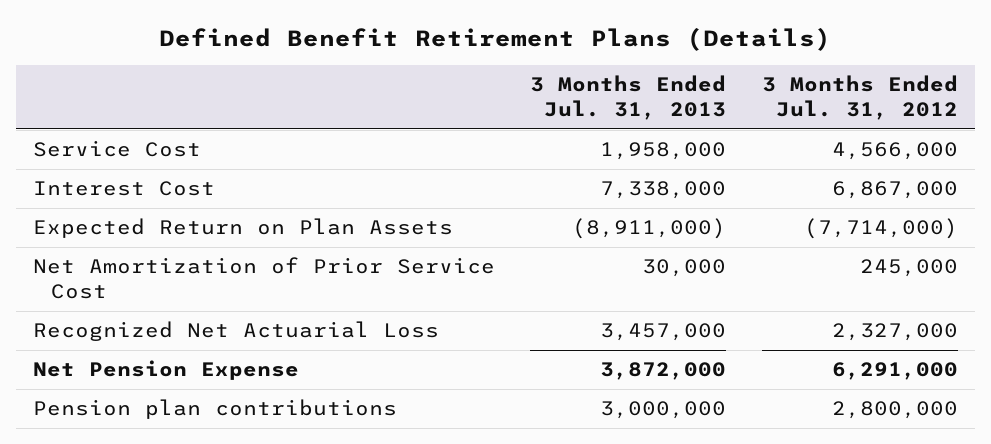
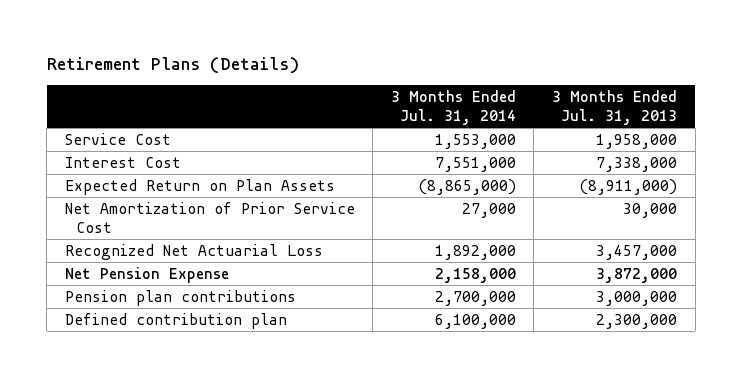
- Defined Benefit Retirement Plans (Details)
+ Retirement Plans (Details)
- | 3 Months Ended Jul. 31, 2013 | 3 Months Ended Jul. 31, 2012
+ | 3 Months Ended Jul. 31, 2014 | 3 Months Ended Jul. 31, 2013
+ Defined contribution plan | 6,100,000 | 2,300,000

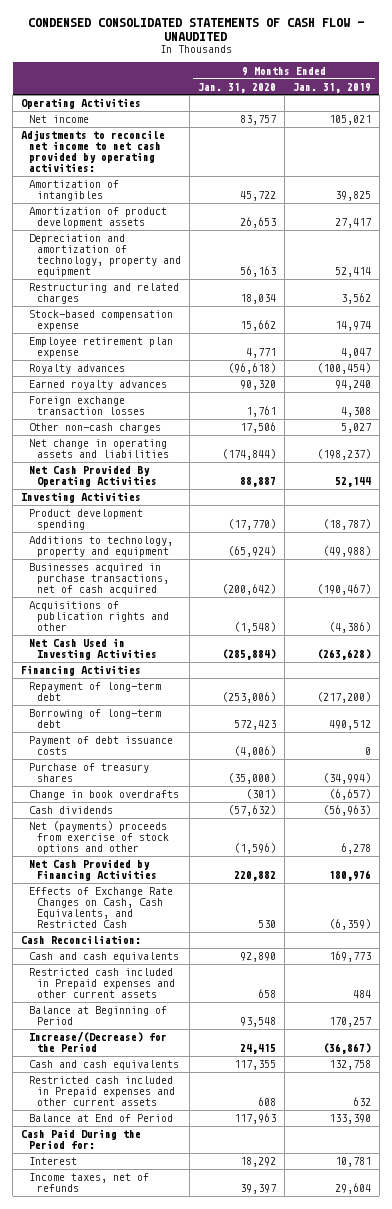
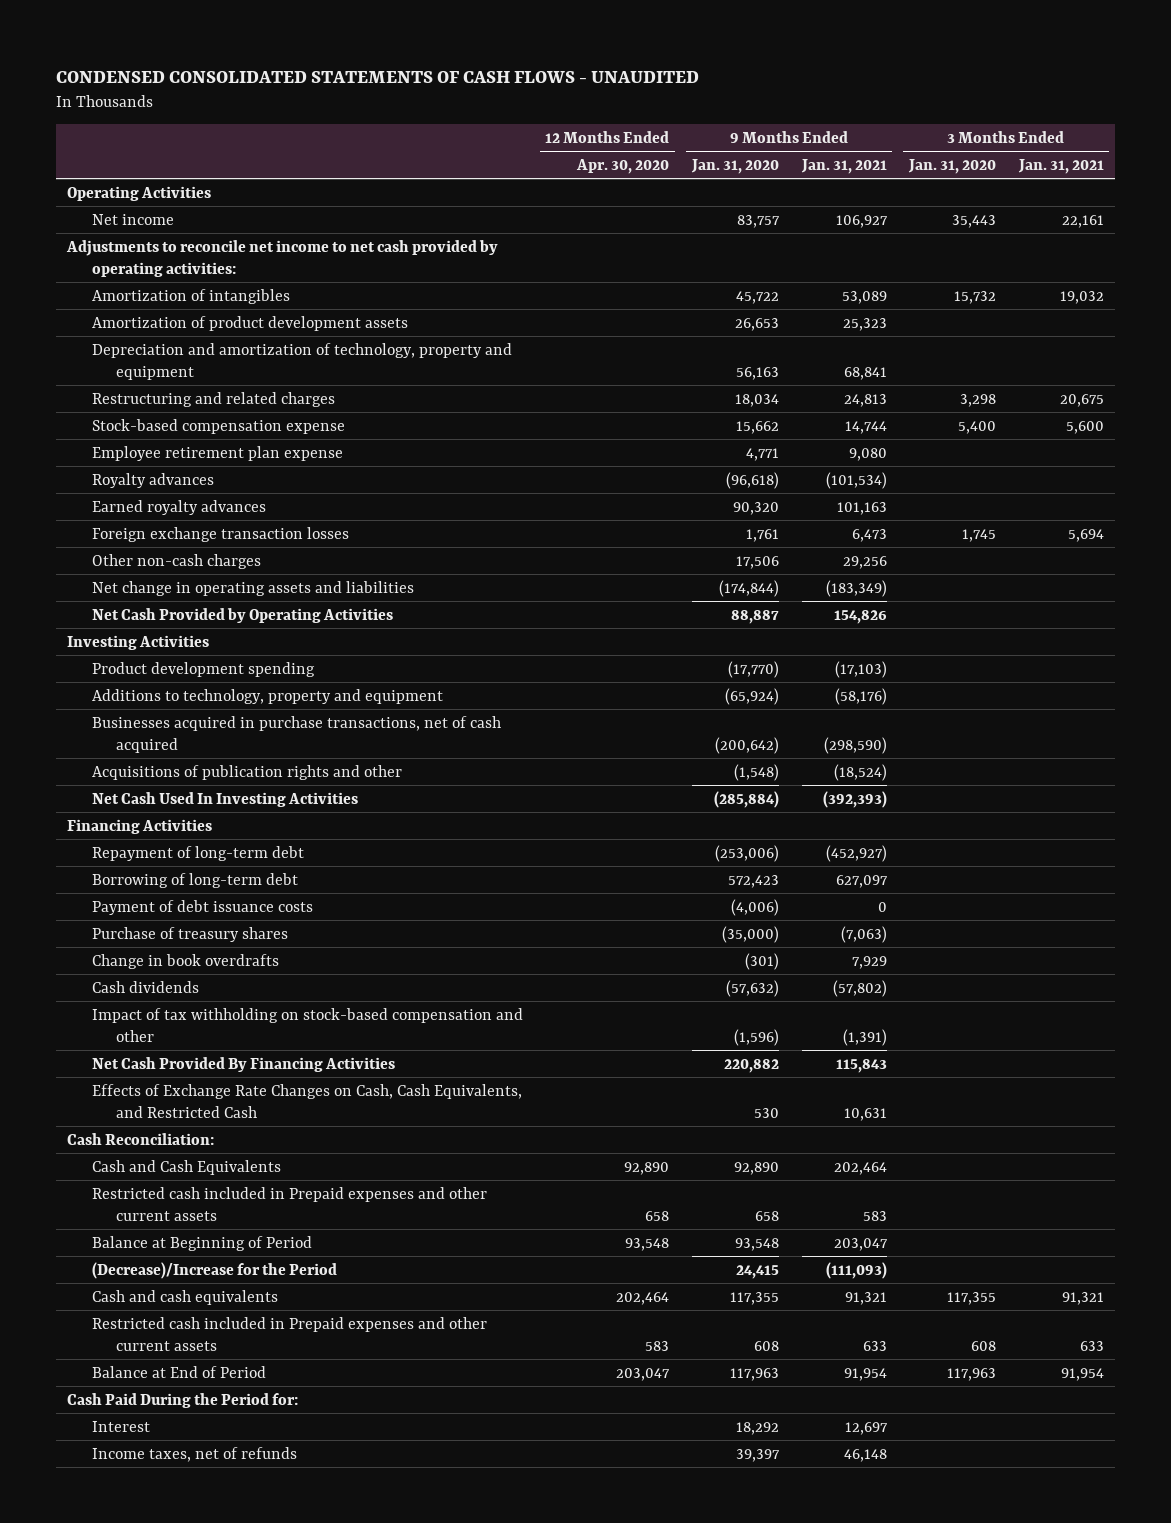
- CONDENSED CONSOLIDATED STATEMENTS OF CASH FLOW - UNAUDITED
+ CONDENSED CONSOLIDATED STATEMENTS OF CASH FLOWS - UNAUDITED
- | 9 Months Ended Jan. 31, 2020 | 9 Months Ended Jan. 31, 2019
+ | 12 Months Ended Apr. 30, 2020 | 9 Months Ended Jan. 31, 2020 | 9 Months Ended Jan. 31, 2021 | 3 Months Ended Jan. 31, 2020 | 3 Months Ended Jan. 31, 2021
- Net Cash Provided By Operating Activities | 88,887 | 52,144
+ Net Cash Provided by Operating Activities | | 88,887 | 154,826 | |
- Net Cash Used in Investing Activities | (285,884) | (263,628)
+ Net Cash Used In Investing Activities | | (285,884) | (392,393) | |
- Net (payments) proceeds from exercise of stock options and other | (1,596) | 6,278
- Net Cash Provided by Financing Activities | 220,882 | 180,976
+ Impact of tax withholding on stock-based compensation and other | | (1,596) | (1,391) | |
+ Net Cash Provided By Financing Activities | | 220,882 | 115,843 | |
- Cash and cash equivalents | 92,890 | 169,773
+ Cash and Cash Equivalents | 92,890 | 92,890 | 202,464 | |
- Increase/(Decrease) for the Period | 24,415 | (36,867)
+ (Decrease)/Increase for the Period | | 24,415 | (111,093) | |

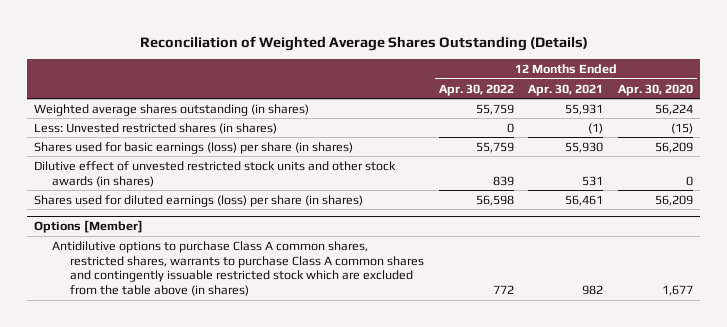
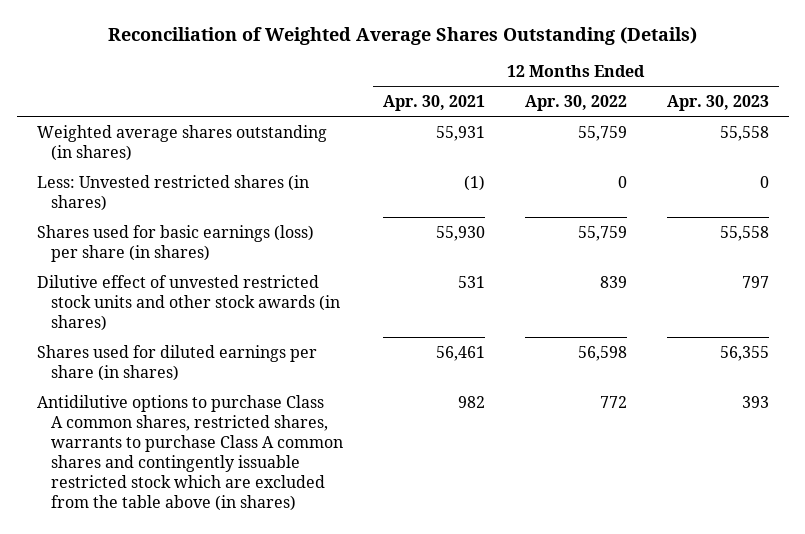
- | 12 Months Ended Apr. 30, 2022 | 12 Months Ended Apr. 30, 2021 | 12 Months Ended Apr. 30, 2020
+ | 12 Months Ended Apr. 30, 2021 | 12 Months Ended Apr. 30, 2022 | 12 Months Ended Apr. 30, 2023
- Shares used for diluted earnings (loss) per share (in shares) | 56,598 | 56,461 | 56,209
- Options [Member]
+ Shares used for diluted earnings per share (in shares) | 56,461 | 56,598 | 56,355

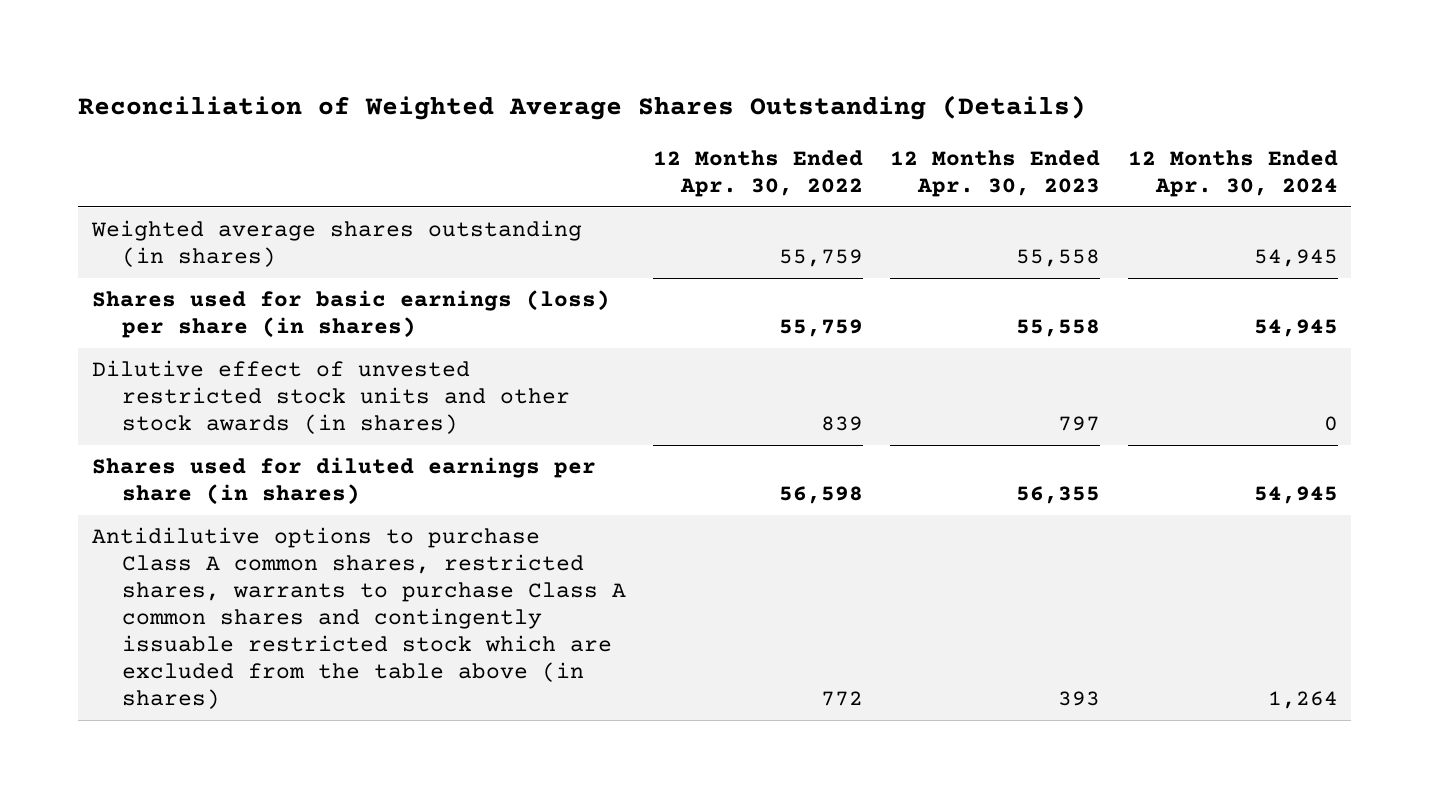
- | 12 Months Ended Apr. 30, 2021 | 12 Months Ended Apr. 30, 2022 | 12 Months Ended Apr. 30, 2023
+ | 12 Months Ended Apr. 30, 2022 | 12 Months Ended Apr. 30, 2023 | 12 Months Ended Apr. 30, 2024
- Less: Unvested restricted shares (in shares) | (1) | 0 | 0

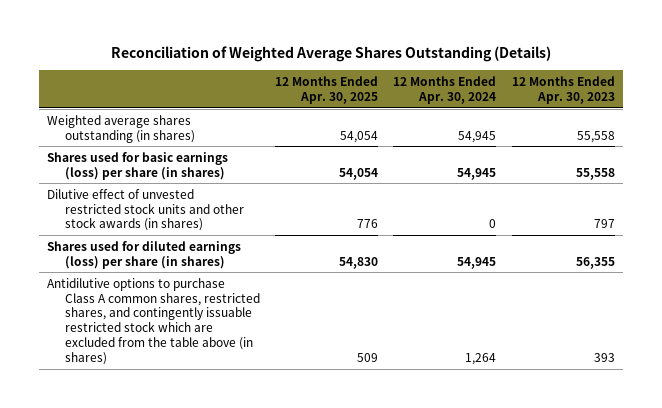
- | 12 Months Ended Apr. 30, 2022 | 12 Months Ended Apr. 30, 2023 | 12 Months Ended Apr. 30, 2024
+ | 12 Months Ended Apr. 30, 2025 | 12 Months Ended Apr. 30, 2024 | 12 Months Ended Apr. 30, 2023
- Shares used for diluted earnings per share (in shares) | 56,598 | 56,355 | 54,945
- Antidilutive options to purchase Class A common shares, restricted shares, warrants to purchase Class A common shares and contingently issuable restricted stock which are excluded from the table above (in shares) | 772 | 393 | 1,264
+ Shares used for diluted earnings (loss) per share (in shares) | 54,830 | 54,945 | 56,355
+ Antidilutive options to purchase Class A common shares, restricted shares, and contingently issuable restricted stock which are excluded from the table above (in shares) | 509 | 1,264 | 393

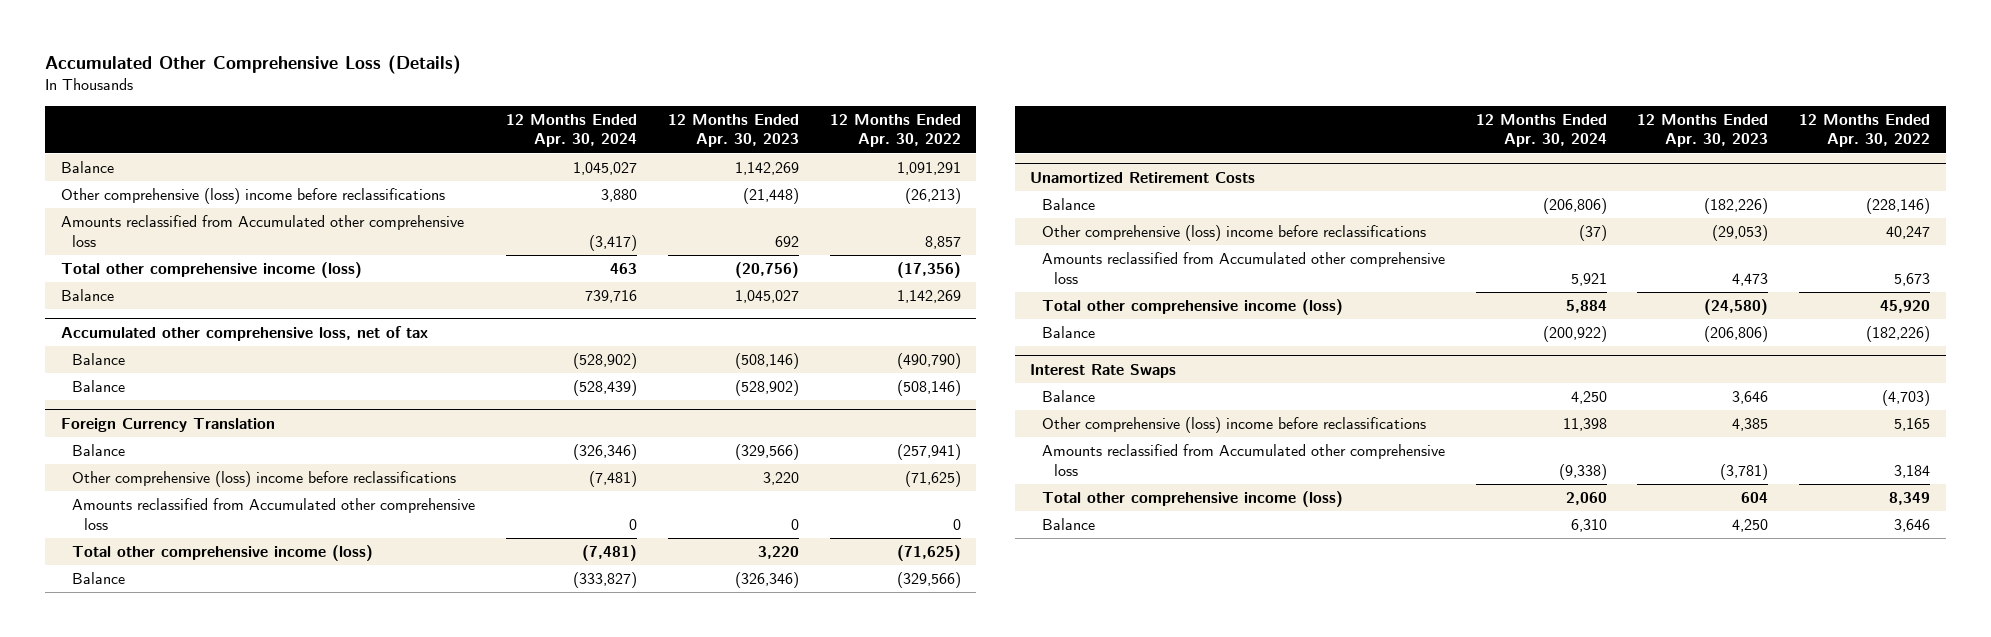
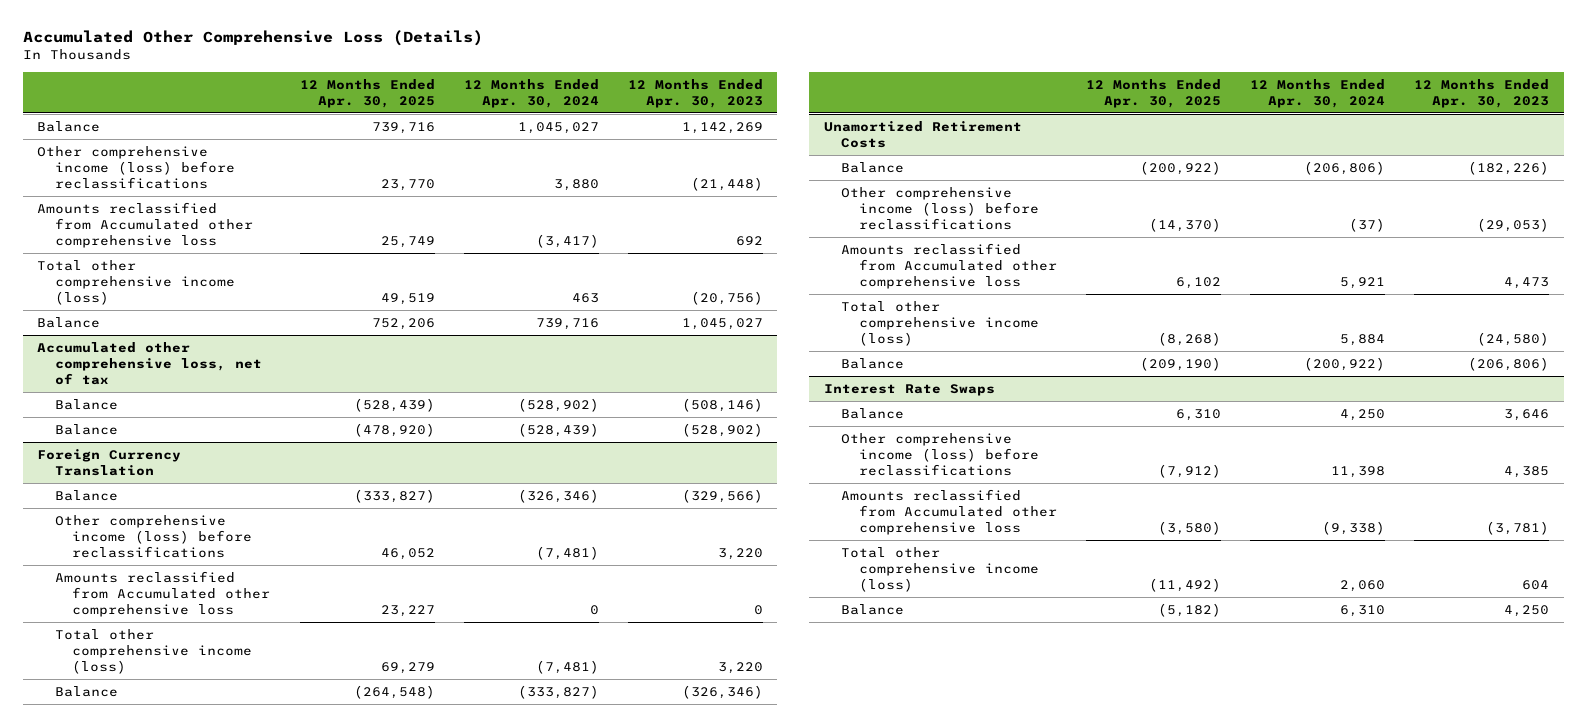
- | 12 Months Ended Apr. 30, 2024 | 12 Months Ended Apr. 30, 2023 | 12 Months Ended Apr. 30, 2022
+ | 12 Months Ended Apr. 30, 2025 | 12 Months Ended Apr. 30, 2024 | 12 Months Ended Apr. 30, 2023
- Other comprehensive (loss) income before reclassifications | 3,880 | (21,448) | (26,213)
+ Other comprehensive income (loss) before reclassifications | 23,770 | 3,880 | (21,448)
@ Foreign Currency Translation
- Other comprehensive (loss) income before reclassifications | (7,481) | 3,220 | (71,625)
+ Other comprehensive income (loss) before reclassifications | 46,052 | (7,481) | 3,220
@ Unamortized Retirement Costs
- Other comprehensive (loss) income before reclassifications | (37) | (29,053) | 40,247
+ Other comprehensive income (loss) before reclassifications | (14,370) | (37) | (29,053)
@ Interest Rate Swaps
- Other comprehensive (loss) income before reclassifications | 11,398 | 4,385 | 5,165
+ Other comprehensive income (loss) before reclassifications | (7,912) | 11,398 | 4,385

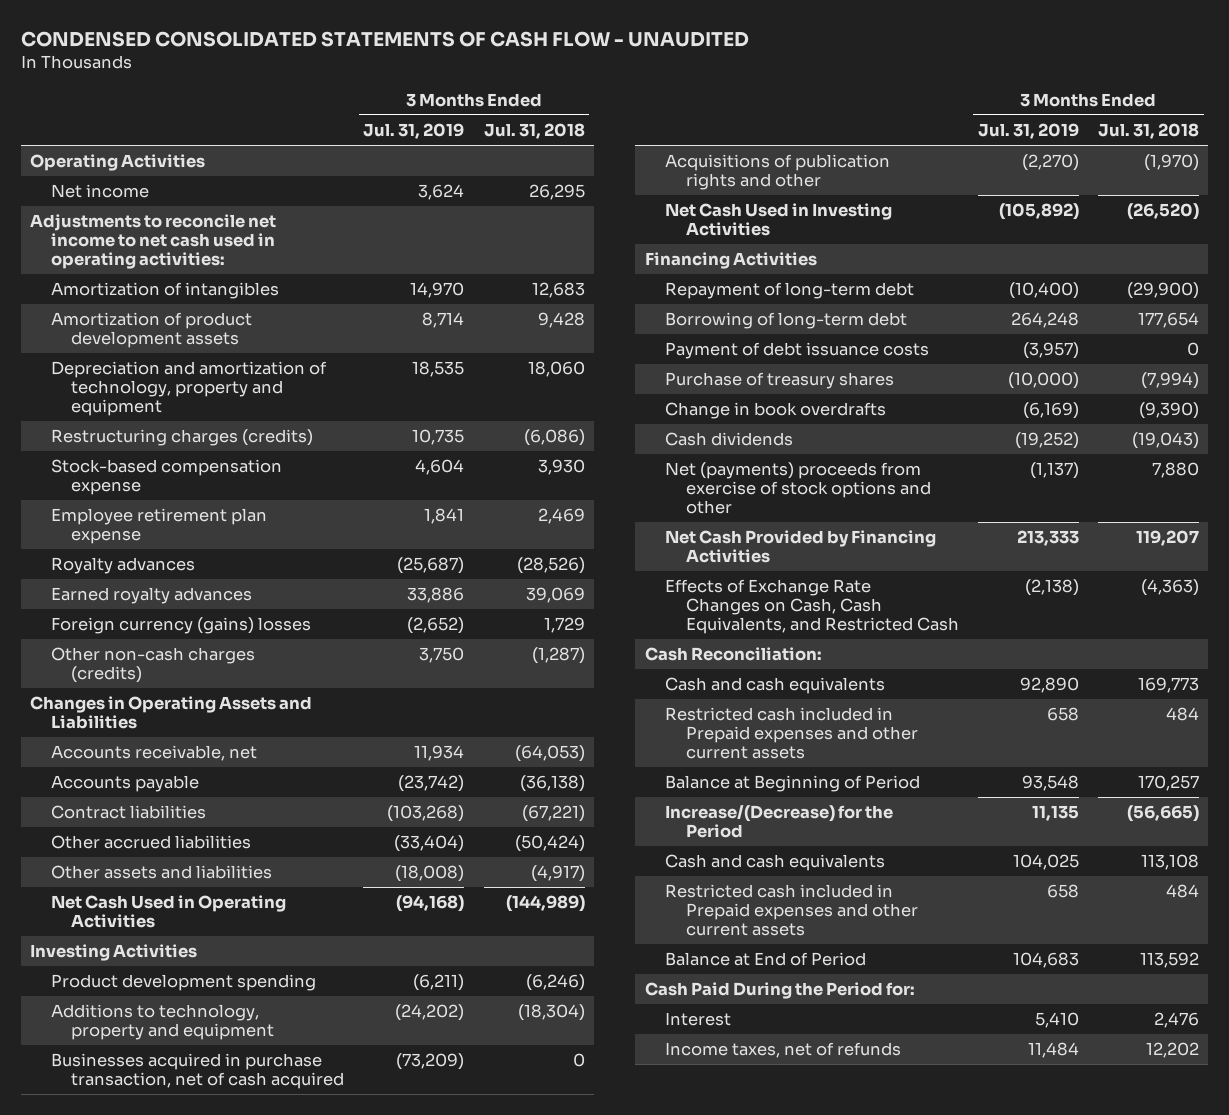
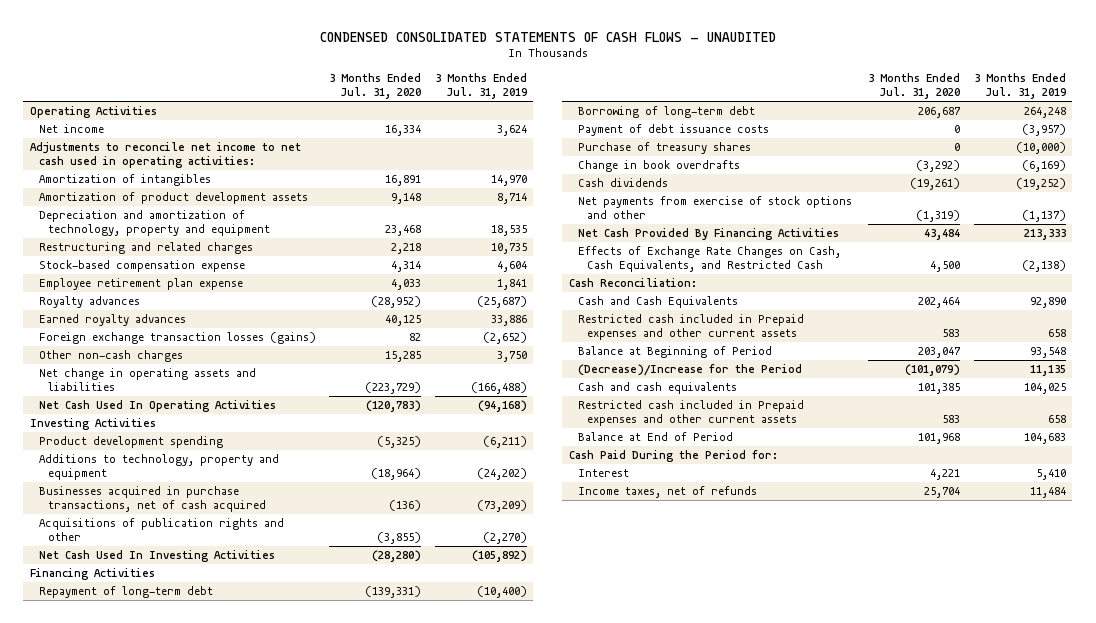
- CONDENSED CONSOLIDATED STATEMENTS OF CASH FLOW - UNAUDITED
+ CONDENSED CONSOLIDATED STATEMENTS OF CASH FLOWS - UNAUDITED
- | 3 Months Ended Jul. 31, 2019 | 3 Months Ended Jul. 31, 2018
+ | 3 Months Ended Jul. 31, 2020 | 3 Months Ended Jul. 31, 2019
- Restructuring charges (credits) | 10,735 | (6,086)
+ Restructuring and related charges | 2,218 | 10,735
- Foreign currency (gains) losses | (2,652) | 1,729
- Other non-cash charges (credits) | 3,750 | (1,287)
- Changes in Operating Assets and Liabilities
- Accounts receivable, net | 11,934 | (64,053)
- Accounts payable | (23,742) | (36,138)
- Contract liabilities | (103,268) | (67,221)
- Other accrued liabilities | (33,404) | (50,424)
- Other assets and liabilities | (18,008) | (4,917)
- Net Cash Used in Operating Activities | (94,168) | (144,989)
+ Foreign exchange transaction losses (gains) | 82 | (2,652)
+ Other non-cash charges | 15,285 | 3,750
+ Net change in operating assets and liabilities | (223,729) | (166,488)
+ Net Cash Used In Operating Activities | (120,783) | (94,168)
- Businesses acquired in purchase transaction, net of cash acquired | (73,209) | 0
+ Businesses acquired in purchase transactions, net of cash acquired | (136) | (73,209)
- Net Cash Used in Investing Activities | (105,892) | (26,520)
+ Net Cash Used In Investing Activities | (28,280) | (105,892)
- Net (payments) proceeds from exercise of stock options and other | (1,137) | 7,880
- Net Cash Provided by Financing Activities | 213,333 | 119,207
+ Net payments from exercise of stock options and other | (1,319) | (1,137)
+ Net Cash Provided By Financing Activities | 43,484 | 213,333
- Cash and cash equivalents | 92,890 | 169,773
+ Cash and Cash Equivalents | 202,464 | 92,890
- Increase/(Decrease) for the Period | 11,135 | (56,665)
+ (Decrease)/Increase for the Period | (101,079) | 11,135

